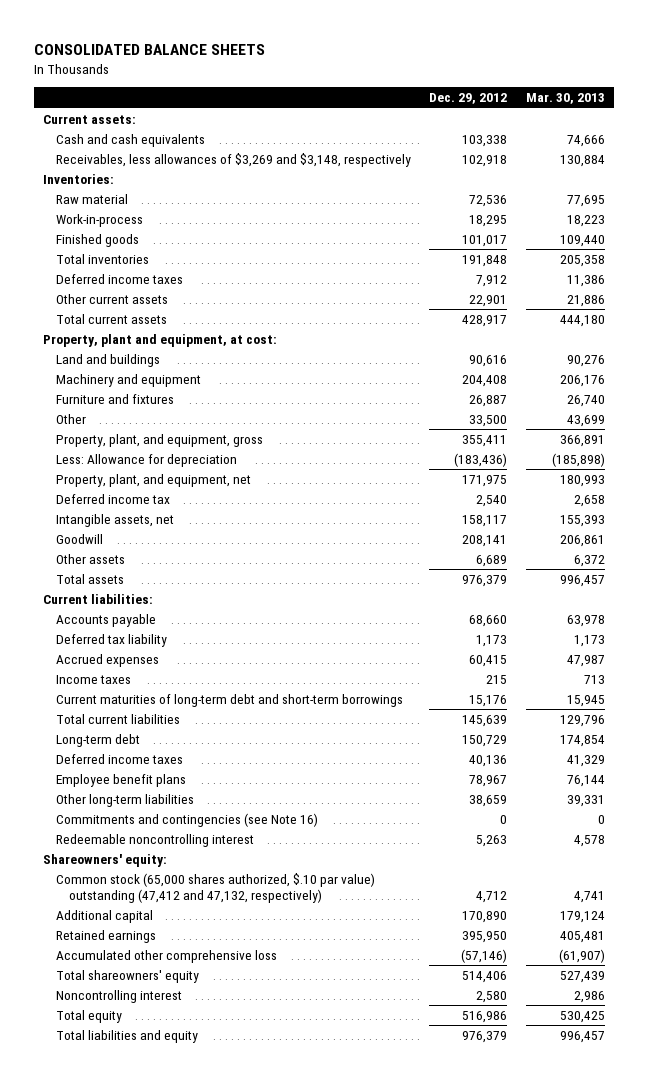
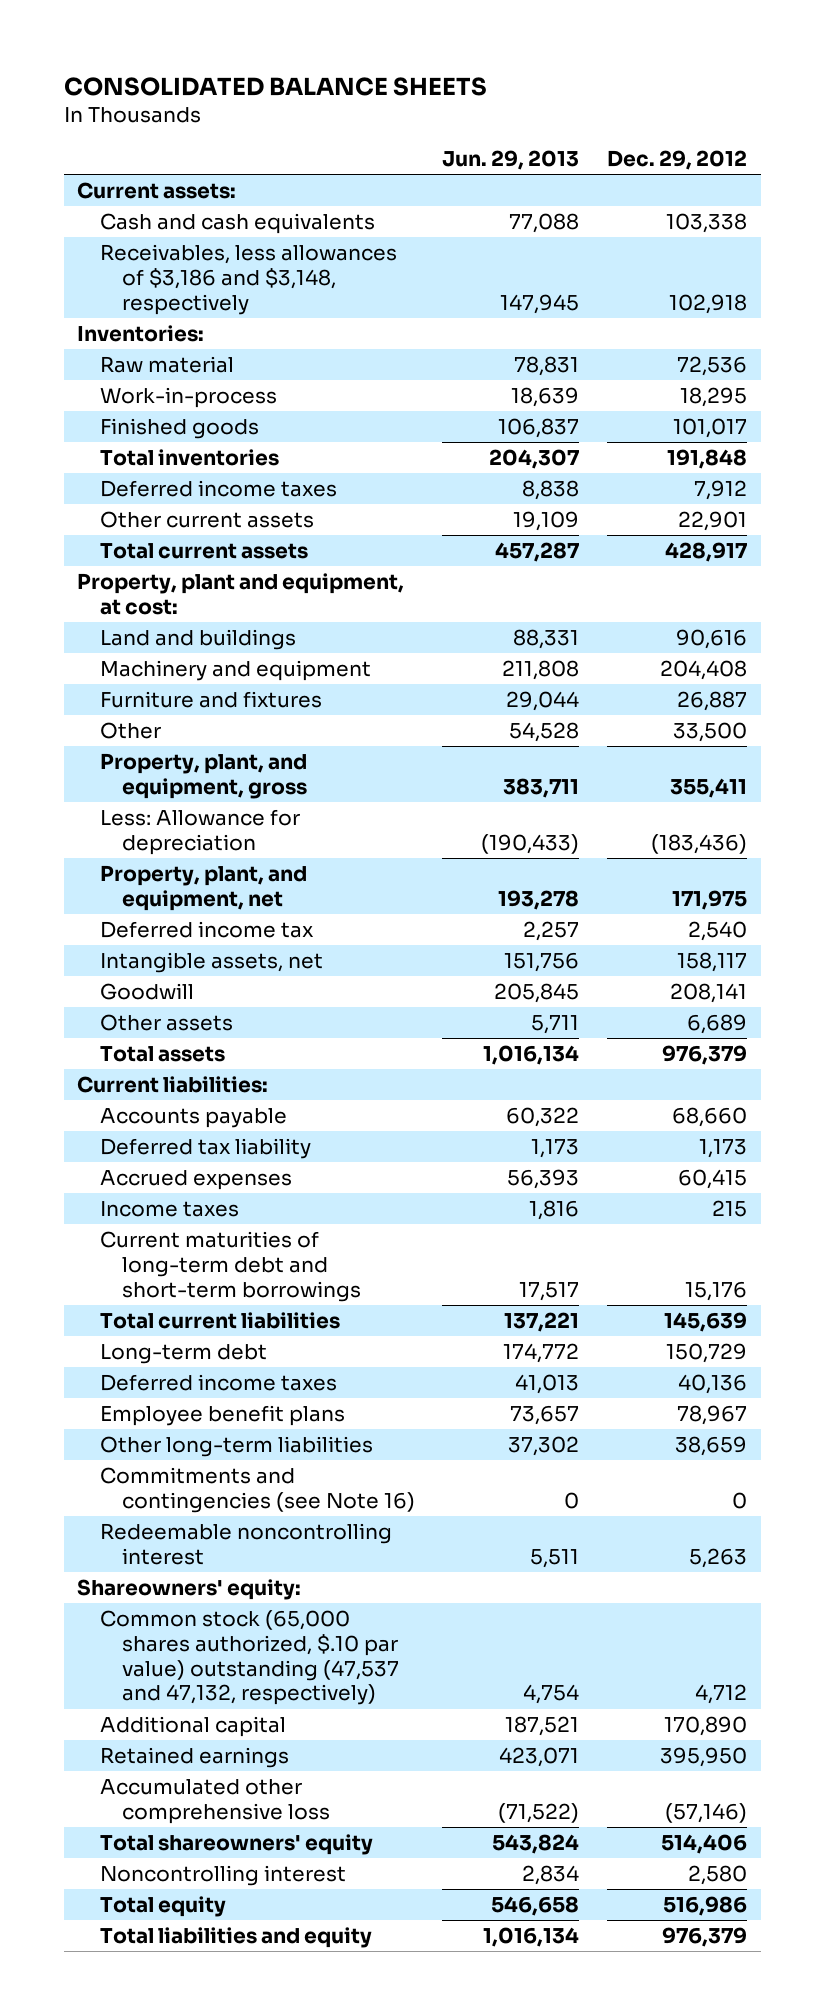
- | Dec. 29, 2012 | Mar. 30, 2013
+ | Jun. 29, 2013 | Dec. 29, 2012
- Receivables, less allowances of $3,269 and $3,148, respectively | 102,918 | 130,884
+ Receivables, less allowances of $3,186 and $3,148, respectively | 147,945 | 102,918
- Common stock (65,000 shares authorized, $.10 par value) outstanding (47,412 and 47,132, respectively) | 4,712 | 4,741
+ Common stock (65,000 shares authorized, $.10 par value) outstanding (47,537 and 47,132, respectively) | 4,754 | 4,712

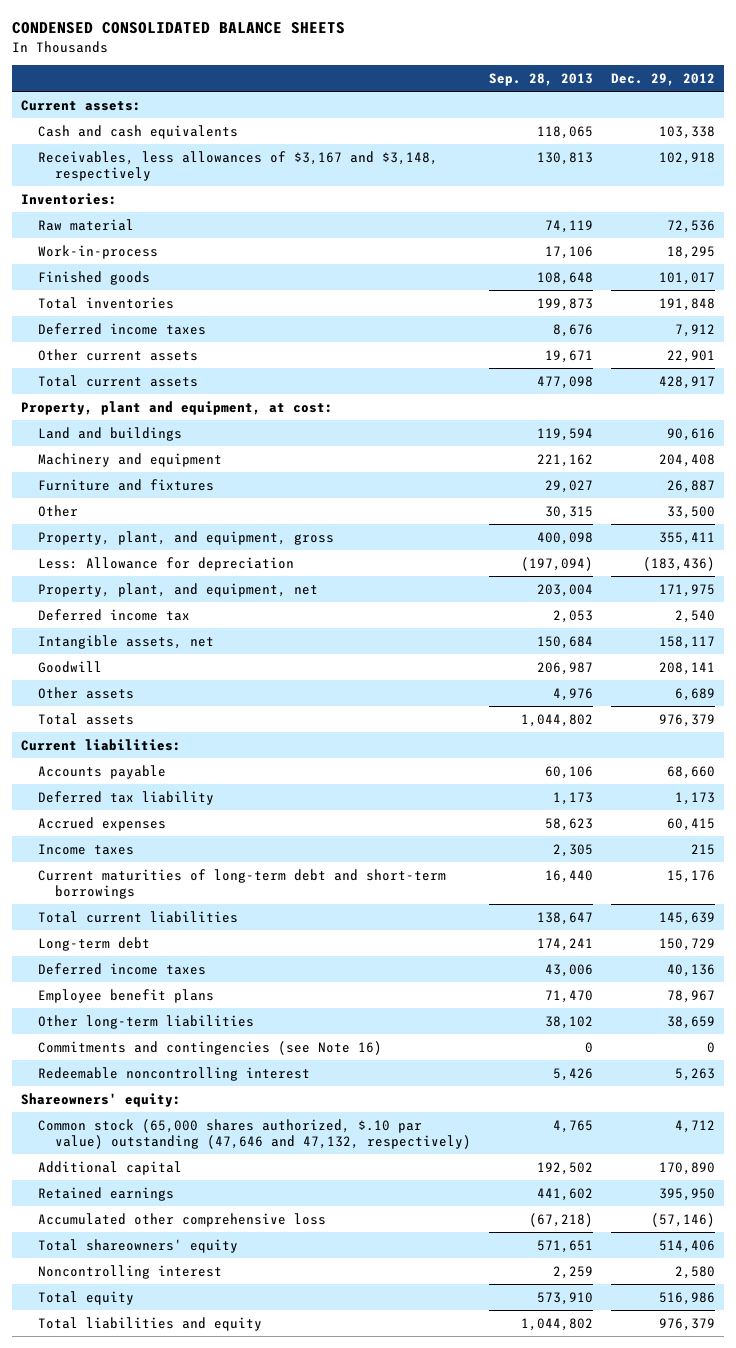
- CONSOLIDATED BALANCE SHEETS
+ CONDENSED CONSOLIDATED BALANCE SHEETS
- | Jun. 29, 2013 | Dec. 29, 2012
+ | Sep. 28, 2013 | Dec. 29, 2012
- Receivables, less allowances of $3,186 and $3,148, respectively | 147,945 | 102,918
+ Receivables, less allowances of $3,167 and $3,148, respectively | 130,813 | 102,918
- Common stock (65,000 shares authorized, $.10 par value) outstanding (47,537 and 47,132, respectively) | 4,754 | 4,712
+ Common stock (65,000 shares authorized, $.10 par value) outstanding (47,646 and 47,132, respectively) | 4,765 | 4,712

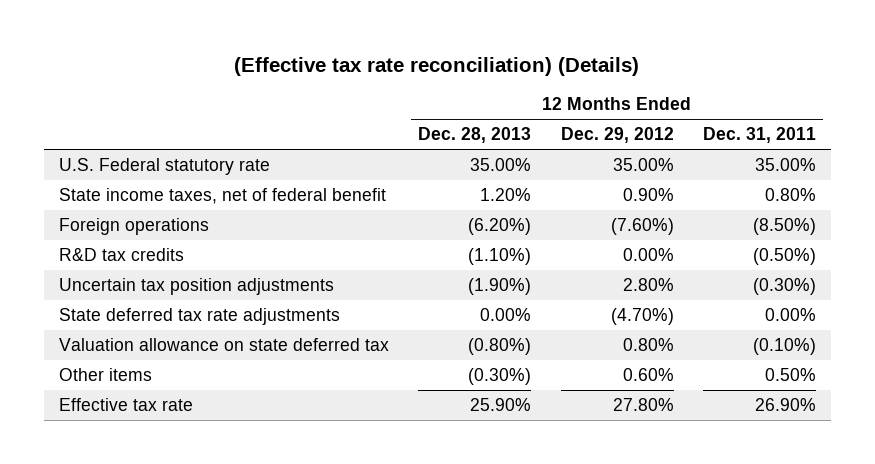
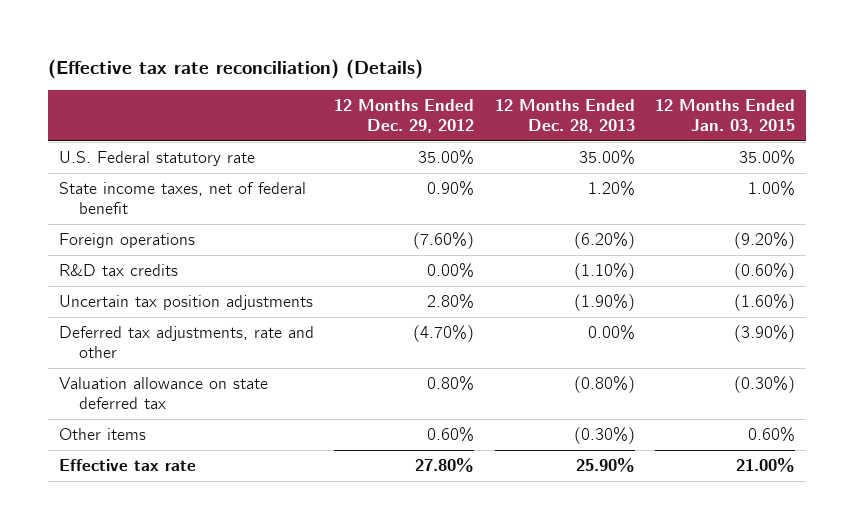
- | 12 Months Ended Dec. 28, 2013 | 12 Months Ended Dec. 29, 2012 | 12 Months Ended Dec. 31, 2011
+ | 12 Months Ended Dec. 29, 2012 | 12 Months Ended Dec. 28, 2013 | 12 Months Ended Jan. 03, 2015
- State deferred tax rate adjustments | 0.00% | (4.70%) | 0.00%
+ Deferred tax adjustments, rate and other | (4.70%) | 0.00% | (3.90%)

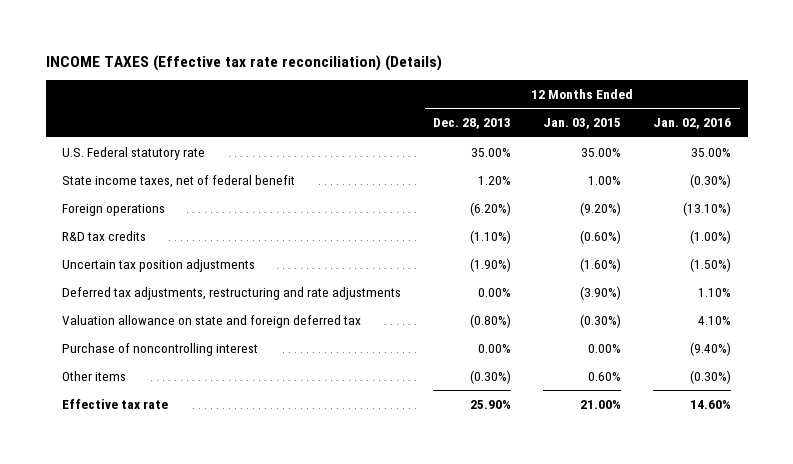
- (Effective tax rate reconciliation) (Details)
+ INCOME TAXES (Effective tax rate reconciliation) (Details)
- | 12 Months Ended Dec. 29, 2012 | 12 Months Ended Dec. 28, 2013 | 12 Months Ended Jan. 03, 2015
+ | 12 Months Ended Dec. 28, 2013 | 12 Months Ended Jan. 03, 2015 | 12 Months Ended Jan. 02, 2016
- Deferred tax adjustments, rate and other | (4.70%) | 0.00% | (3.90%)
- Valuation allowance on state deferred tax | 0.80% | (0.80%) | (0.30%)
+ Deferred tax adjustments, restructuring and rate adjustments | 0.00% | (3.90%) | 1.10%
+ Valuation allowance on state and foreign deferred tax | (0.80%) | (0.30%) | 4.10%
+ Purchase of noncontrolling interest | 0.00% | 0.00% | (9.40%)

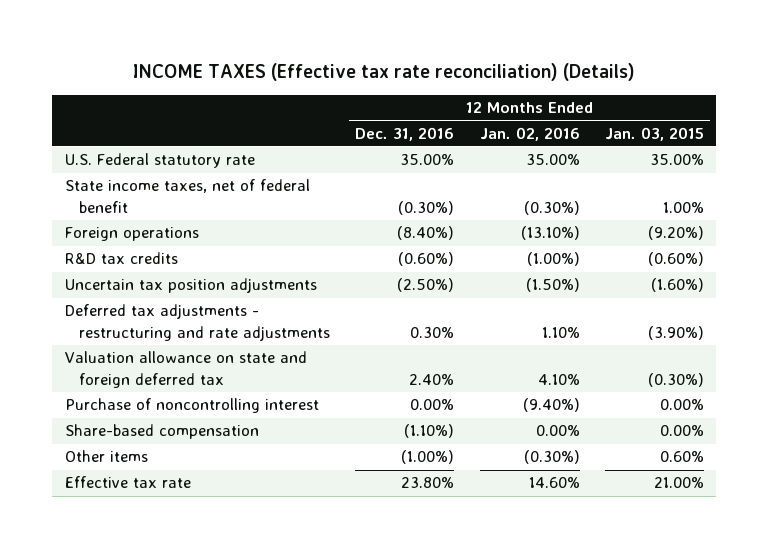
- | 12 Months Ended Dec. 28, 2013 | 12 Months Ended Jan. 03, 2015 | 12 Months Ended Jan. 02, 2016
+ | 12 Months Ended Dec. 31, 2016 | 12 Months Ended Jan. 02, 2016 | 12 Months Ended Jan. 03, 2015
- Deferred tax adjustments, restructuring and rate adjustments | 0.00% | (3.90%) | 1.10%
+ Deferred tax adjustments - restructuring and rate adjustments | 0.30% | 1.10% | (3.90%)
+ Share-based compensation | (1.10%) | 0.00% | 0.00%

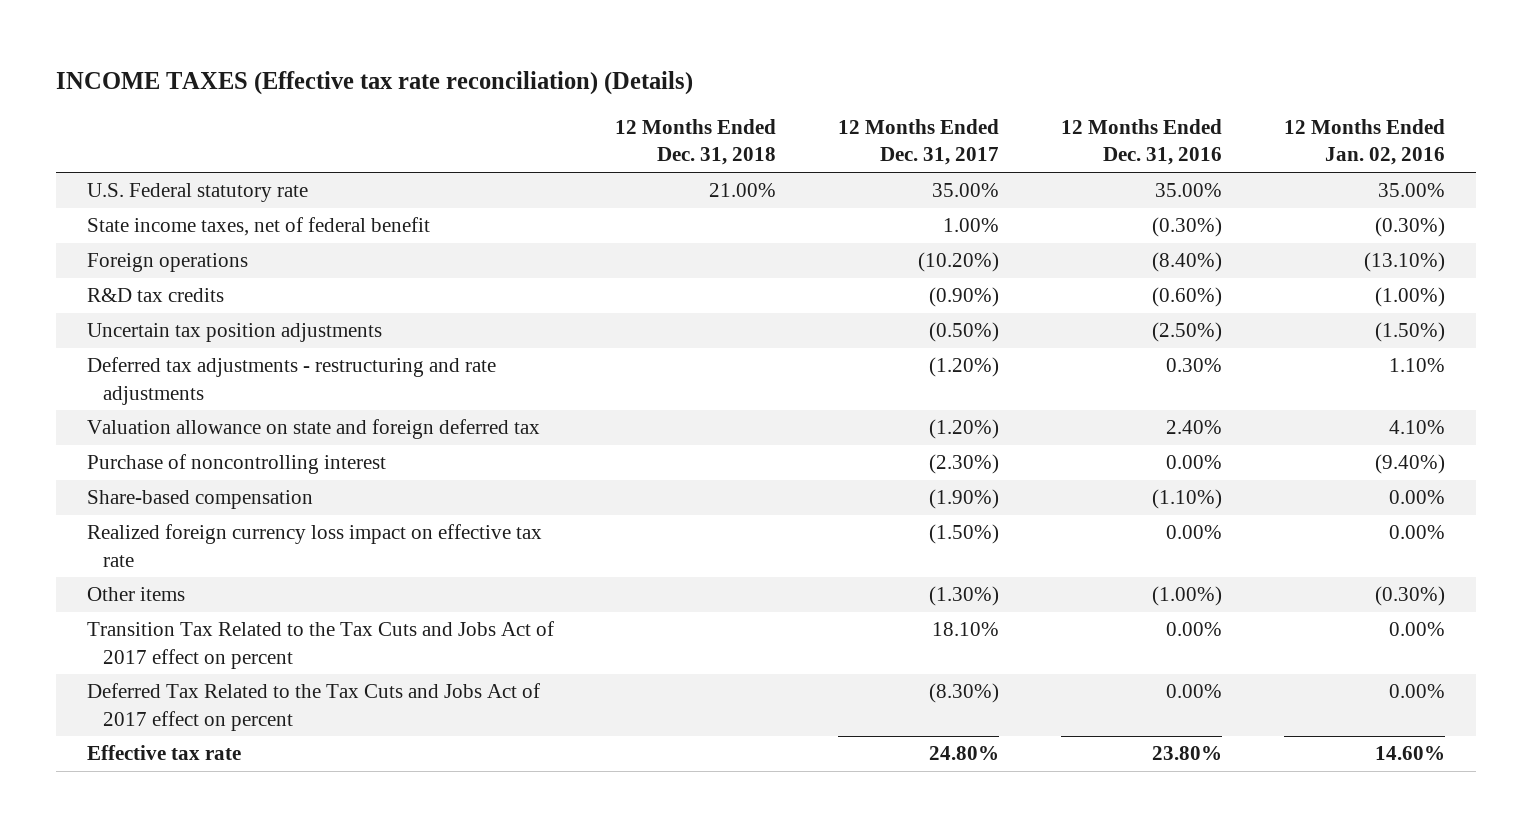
- | 12 Months Ended Dec. 31, 2016 | 12 Months Ended Jan. 02, 2016 | 12 Months Ended Jan. 03, 2015
+ | 12 Months Ended Dec. 31, 2018 | 12 Months Ended Dec. 31, 2017 | 12 Months Ended Dec. 31, 2016 | 12 Months Ended Jan. 02, 2016
+ Realized foreign currency loss impact on effective tax rate | | (1.50%) | 0.00% | 0.00%
+ Transition Tax Related to the Tax Cuts and Jobs Act of 2017 effect on percent | | 18.10% | 0.00% | 0.00%
+ Deferred Tax Related to the Tax Cuts and Jobs Act of 2017 effect on percent | | (8.30%) | 0.00% | 0.00%

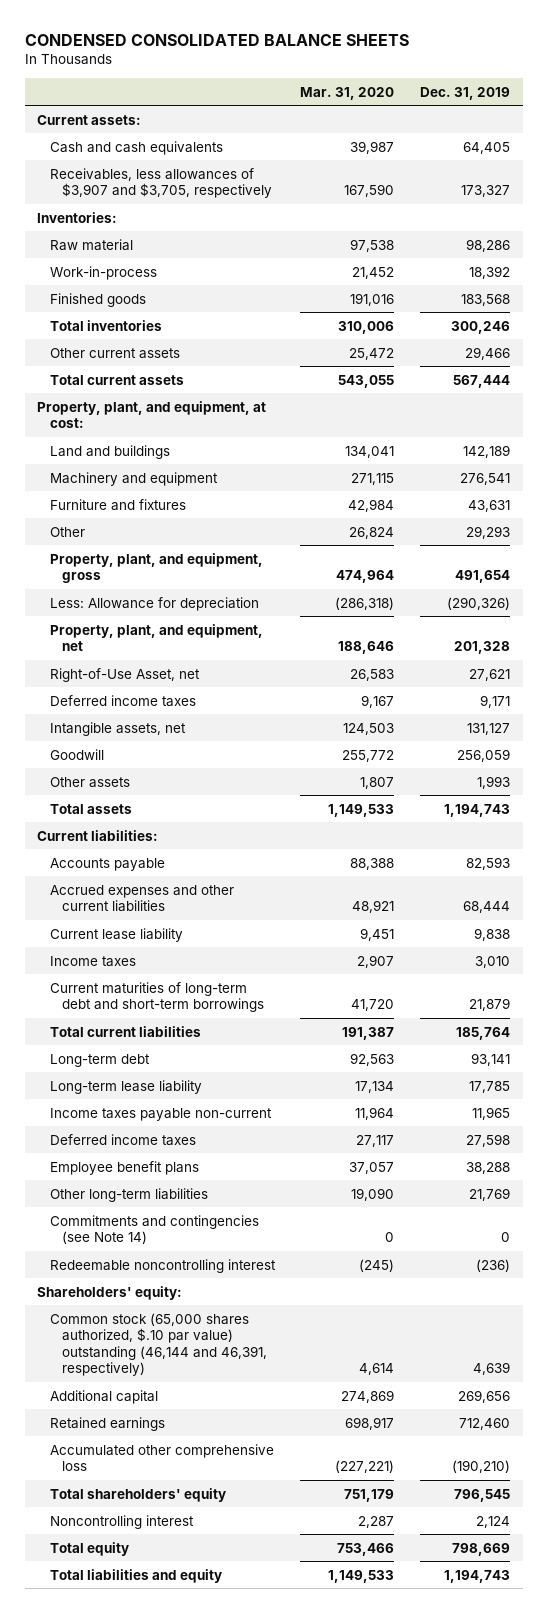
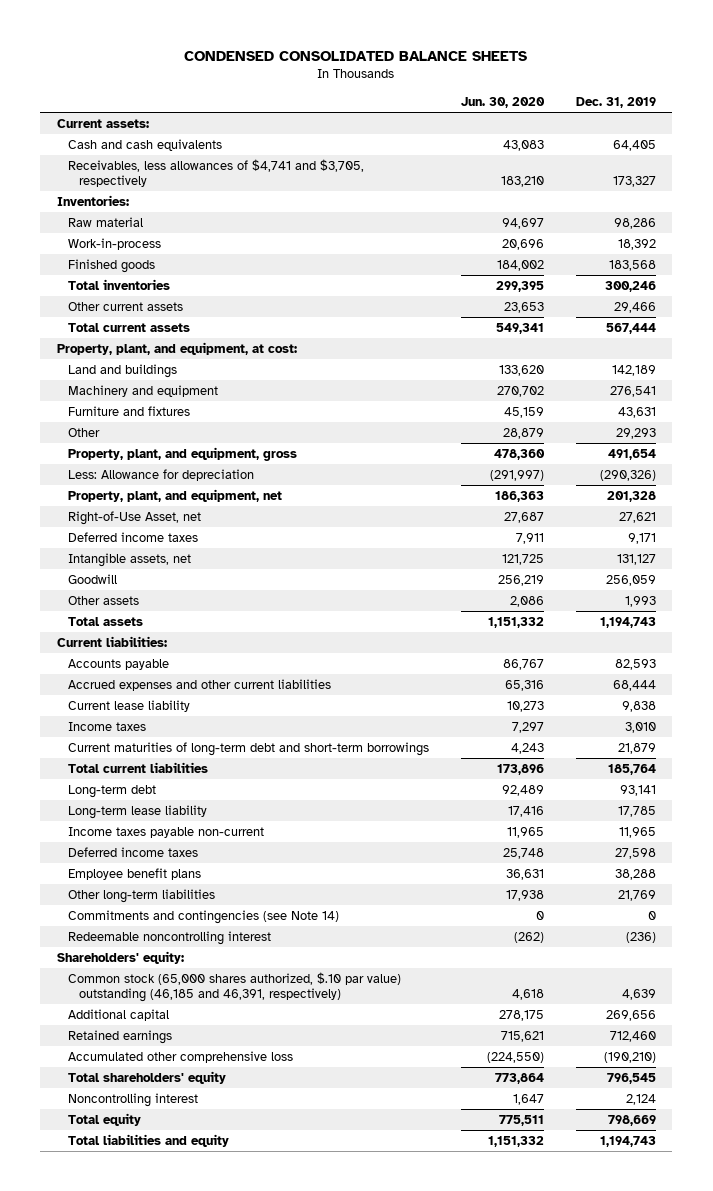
- | Mar. 31, 2020 | Dec. 31, 2019
+ | Jun. 30, 2020 | Dec. 31, 2019
- Receivables, less allowances of $3,907 and $3,705, respectively | 167,590 | 173,327
+ Receivables, less allowances of $4,741 and $3,705, respectively | 183,210 | 173,327
- Common stock (65,000 shares authorized, $.10 par value) outstanding (46,144 and 46,391, respectively) | 4,614 | 4,639
+ Common stock (65,000 shares authorized, $.10 par value) outstanding (46,185 and 46,391, respectively) | 4,618 | 4,639

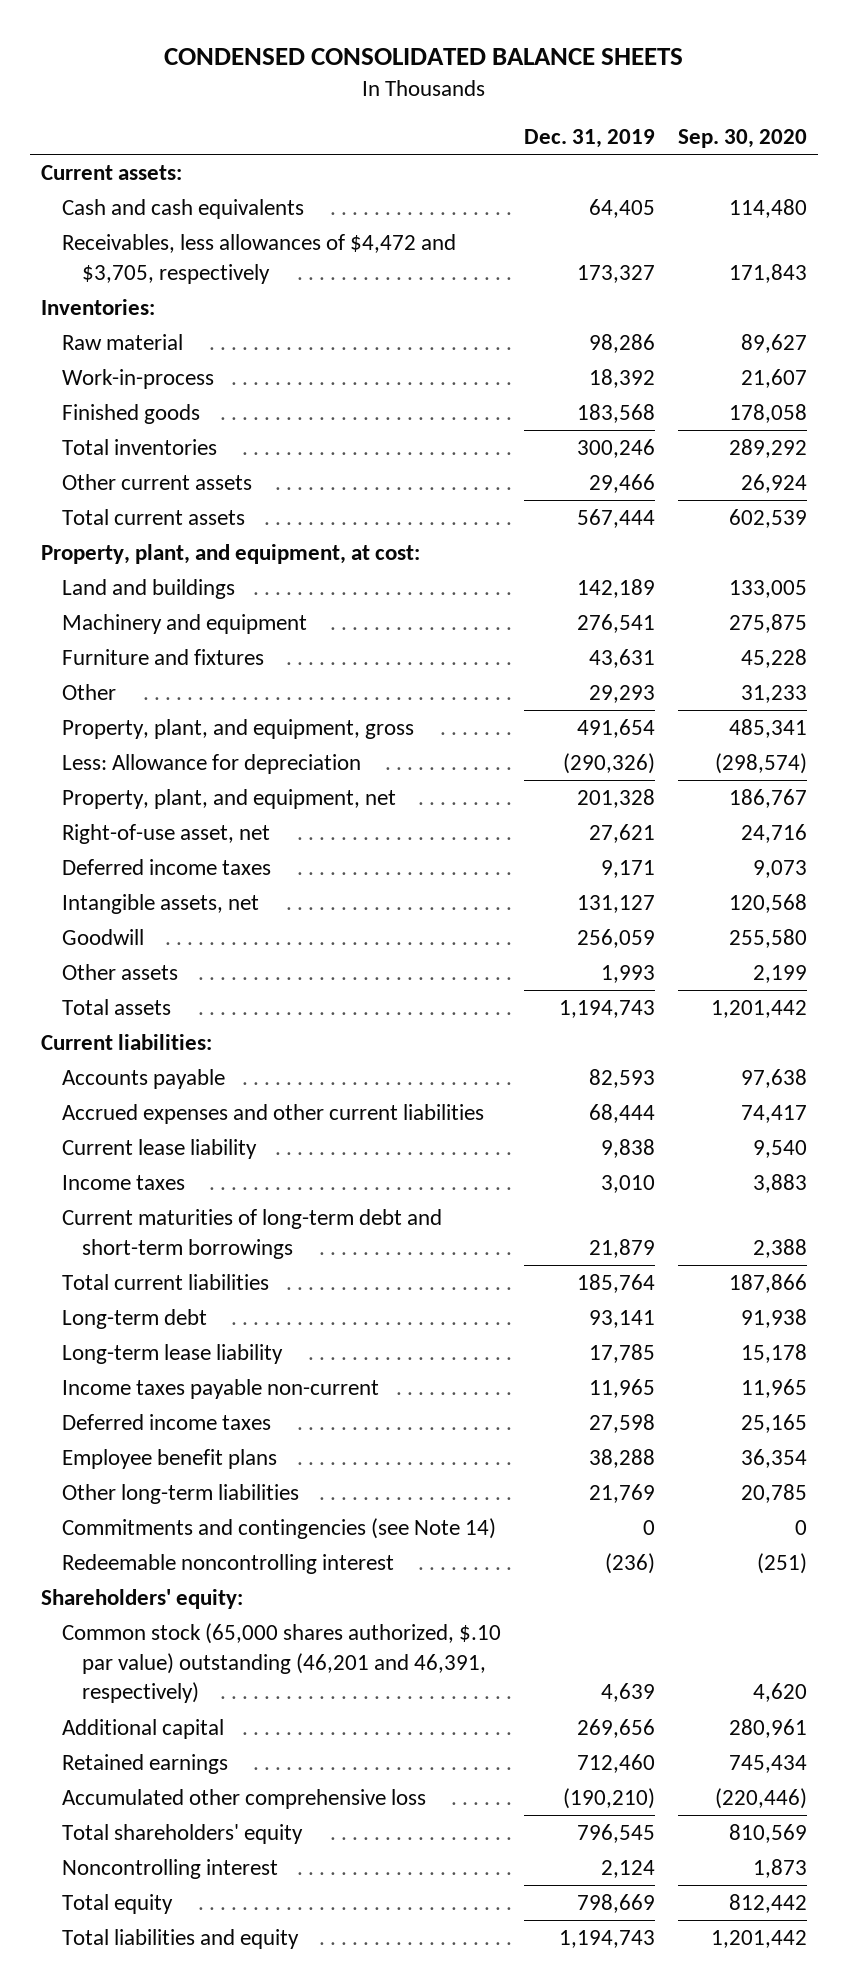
- | Jun. 30, 2020 | Dec. 31, 2019
+ | Dec. 31, 2019 | Sep. 30, 2020
- Receivables, less allowances of $4,741 and $3,705, respectively | 183,210 | 173,327
+ Receivables, less allowances of $4,472 and $3,705, respectively | 173,327 | 171,843
- Right-of-Use Asset, net | 27,687 | 27,621
+ Right-of-use asset, net | 27,621 | 24,716
- Common stock (65,000 shares authorized, $.10 par value) outstanding (46,185 and 46,391, respectively) | 4,618 | 4,639
+ Common stock (65,000 shares authorized, $.10 par value) outstanding (46,201 and 46,391, respectively) | 4,639 | 4,620

